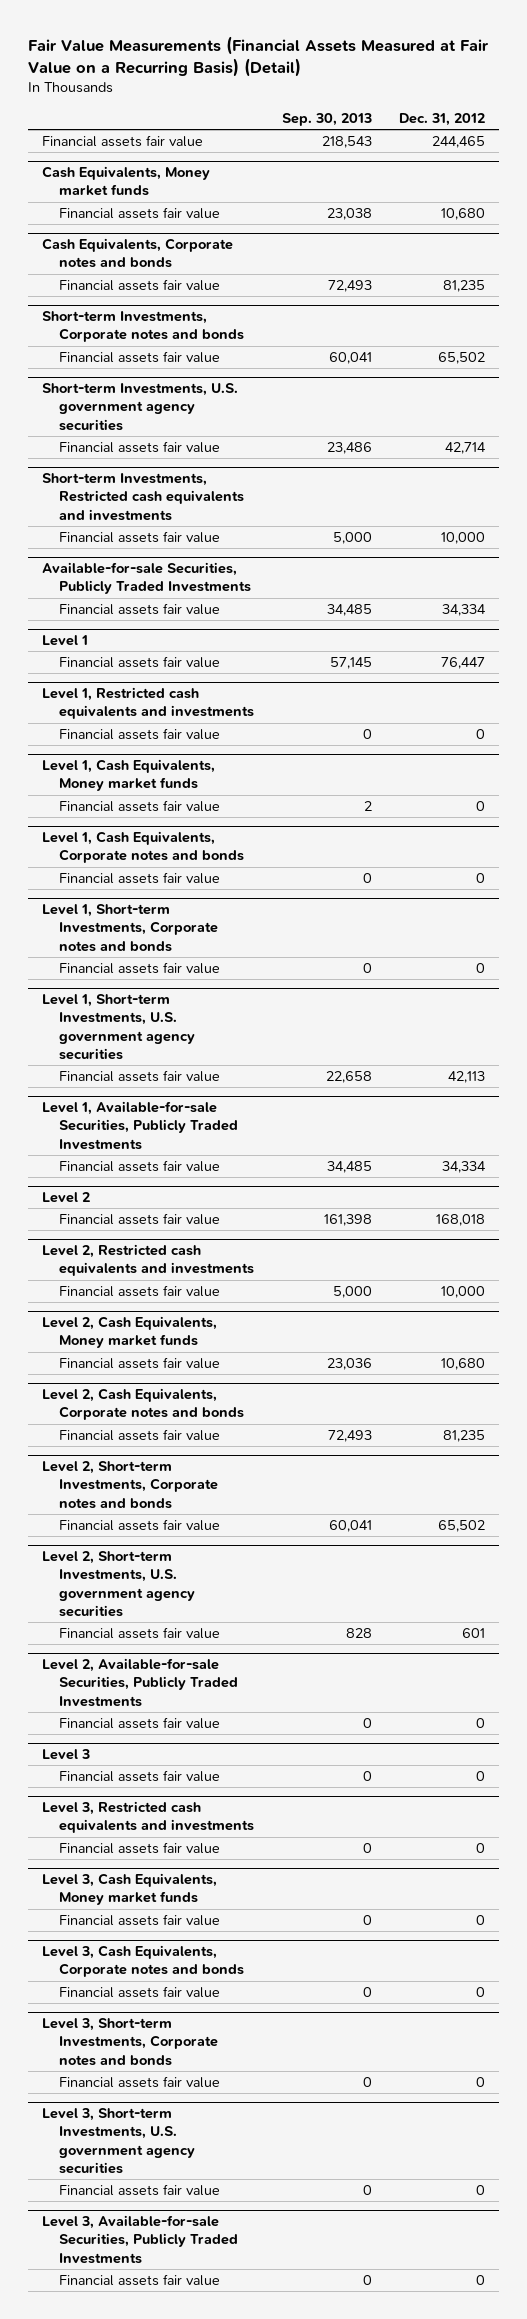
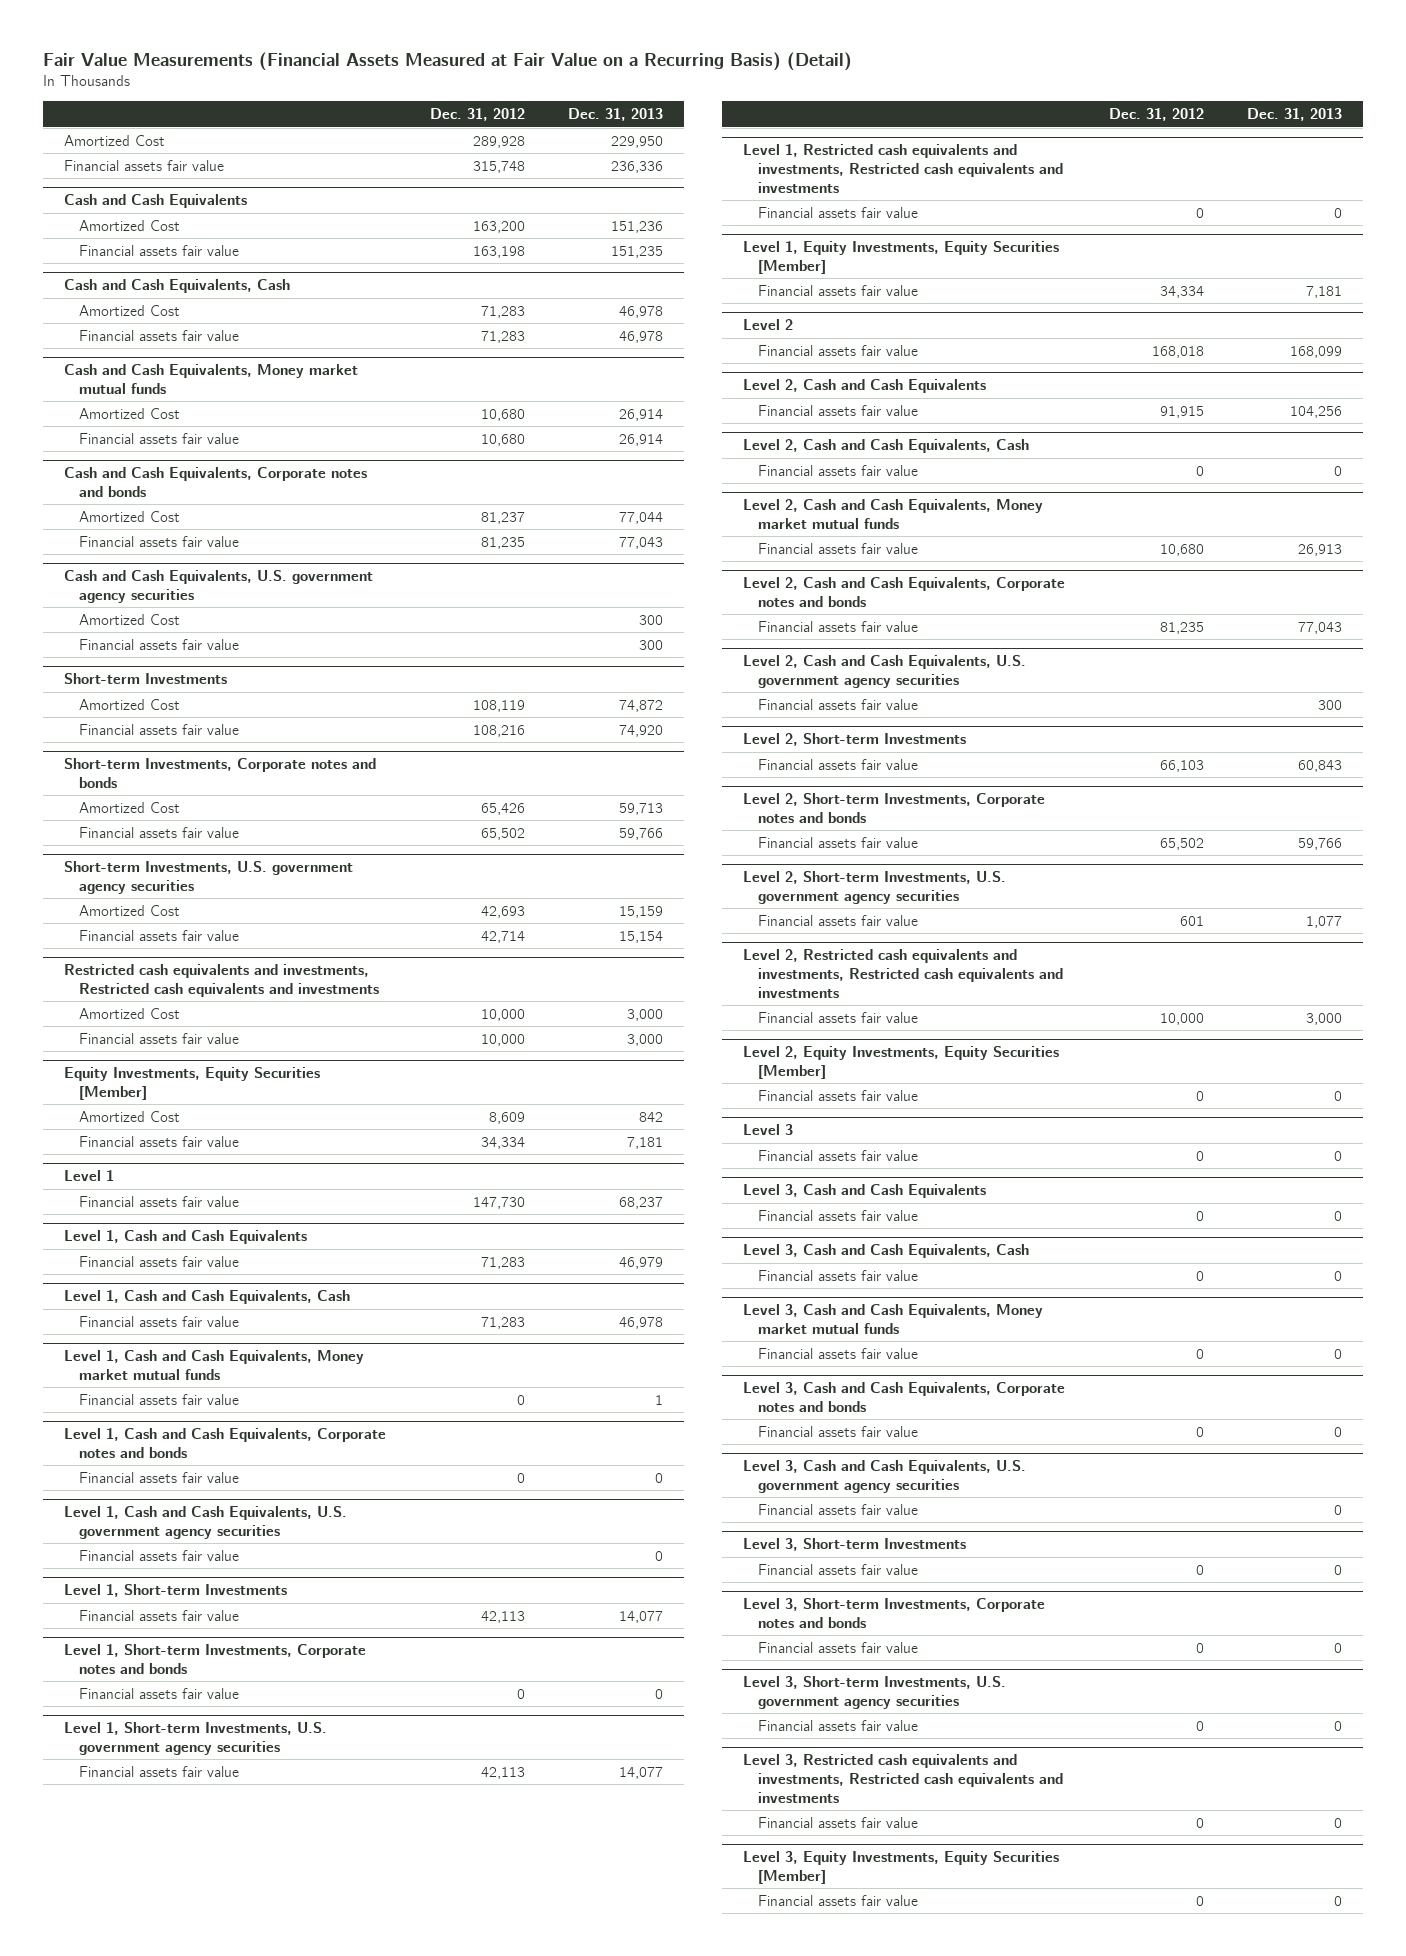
- | Sep. 30, 2013 | Dec. 31, 2012
+ | Dec. 31, 2012 | Dec. 31, 2013
- Financial assets fair value | 218,543 | 244,465
- Cash Equivalents, Money market funds
+ Amortized Cost | 289,928 | 229,950
+ Financial assets fair value | 315,748 | 236,336
+ Cash and Cash Equivalents
+ Amortized Cost | 163,200 | 151,236
+ Financial assets fair value | 163,198 | 151,235
+ Cash and Cash Equivalents, Cash
+ Amortized Cost | 71,283 | 46,978
+ Financial assets fair value | 71,283 | 46,978
+ Cash and Cash Equivalents, Money market mutual funds
+ Amortized Cost | 10,680 | 26,914
- Cash Equivalents, Corporate notes and bonds
+ Cash and Cash Equivalents, Corporate notes and bonds
+ Amortized Cost | 81,237 | 77,044
+ Cash and Cash Equivalents, U.S. government agency securities
+ Amortized Cost | | 300
+ Financial assets fair value | | 300
+ Short-term Investments
+ Amortized Cost | 108,119 | 74,872
+ Financial assets fair value | 108,216 | 74,920
@ Short-term Investments, Corporate notes and bonds
+ Amortized Cost | 65,426 | 59,713
@ Short-term Investments, U.S. government agency securities
+ Amortized Cost | 42,693 | 15,159
- Short-term Investments, Restricted cash equivalents and investments
+ Restricted cash equivalents and investments, Restricted cash equivalents and investments
+ Amortized Cost | 10,000 | 3,000
- Available-for-sale Securities, Publicly Traded Investments
+ Equity Investments, Equity Securities [Member]
+ Amortized Cost | 8,609 | 842
@ Level 1
- Financial assets fair value | 57,145 | 76,447
- Level 1, Restricted cash equivalents and investments
- Financial assets fair value | 0 | 0
- Level 1, Cash Equivalents, Money market funds
@ Level 1
+ Financial assets fair value | 147,730 | 68,237
+ Level 1, Cash and Cash Equivalents
+ Financial assets fair value | 71,283 | 46,979
+ Level 1, Cash and Cash Equivalents, Cash
+ Financial assets fair value | 71,283 | 46,978
+ Level 1, Cash and Cash Equivalents, Money market mutual funds
- Level 1, Cash Equivalents, Corporate notes and bonds
+ Level 1, Cash and Cash Equivalents, Corporate notes and bonds
+ Level 1, Cash and Cash Equivalents, U.S. government agency securities
+ Financial assets fair value | | 0
+ Level 1, Short-term Investments
+ Financial assets fair value | 42,113 | 14,077
- Level 1, Available-for-sale Securities, Publicly Traded Investments
+ Level 1, Restricted cash equivalents and investments, Restricted cash equivalents and investments
+ Financial assets fair value | 0 | 0
+ Level 1, Equity Investments, Equity Securities [Member]
- Level 2, Restricted cash equivalents and investments
- Financial assets fair value | 5,000 | 10,000
- Level 2, Cash Equivalents, Money market funds
+ Level 2, Cash and Cash Equivalents
+ Financial assets fair value | 91,915 | 104,256
+ Level 2, Cash and Cash Equivalents, Cash
+ Financial assets fair value | 0 | 0
+ Level 2, Cash and Cash Equivalents, Money market mutual funds
- Level 2, Cash Equivalents, Corporate notes and bonds
+ Level 2, Cash and Cash Equivalents, Corporate notes and bonds
+ Level 2, Cash and Cash Equivalents, U.S. government agency securities
+ Financial assets fair value | | 300
+ Level 2, Short-term Investments
+ Financial assets fair value | 66,103 | 60,843
- Level 2, Available-for-sale Securities, Publicly Traded Investments
+ Level 2, Restricted cash equivalents and investments, Restricted cash equivalents and investments
+ Financial assets fair value | 10,000 | 3,000
+ Level 2, Equity Investments, Equity Securities [Member]
- Level 3, Restricted cash equivalents and investments
+ Level 3, Cash and Cash Equivalents
- Level 3, Cash Equivalents, Money market funds
+ Level 3, Cash and Cash Equivalents, Cash
- Level 3, Cash Equivalents, Corporate notes and bonds
+ Level 3, Cash and Cash Equivalents, Money market mutual funds
+ Level 3, Cash and Cash Equivalents, Corporate notes and bonds
+ Financial assets fair value | 0 | 0
+ Level 3, Cash and Cash Equivalents, U.S. government agency securities
+ Financial assets fair value | | 0
+ Level 3, Short-term Investments
+ Financial assets fair value | 0 | 0
- Level 3, Available-for-sale Securities, Publicly Traded Investments
+ Level 3, Restricted cash equivalents and investments, Restricted cash equivalents and investments
+ Level 3, Equity Investments, Equity Securities [Member]
+ Financial assets fair value | 0 | 0

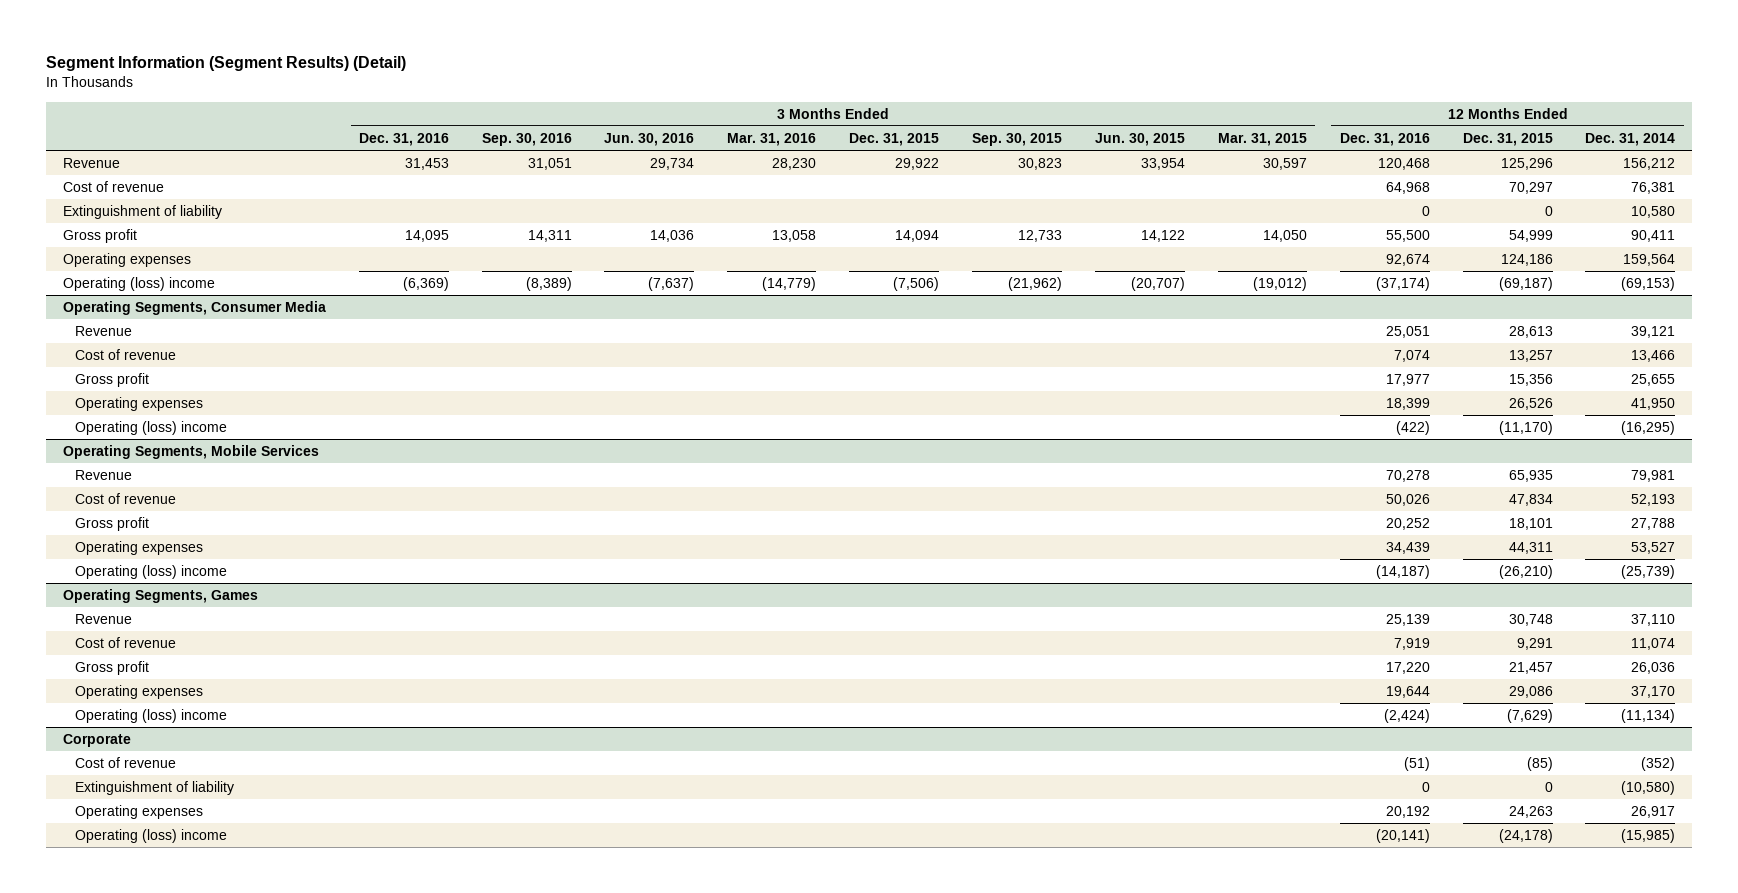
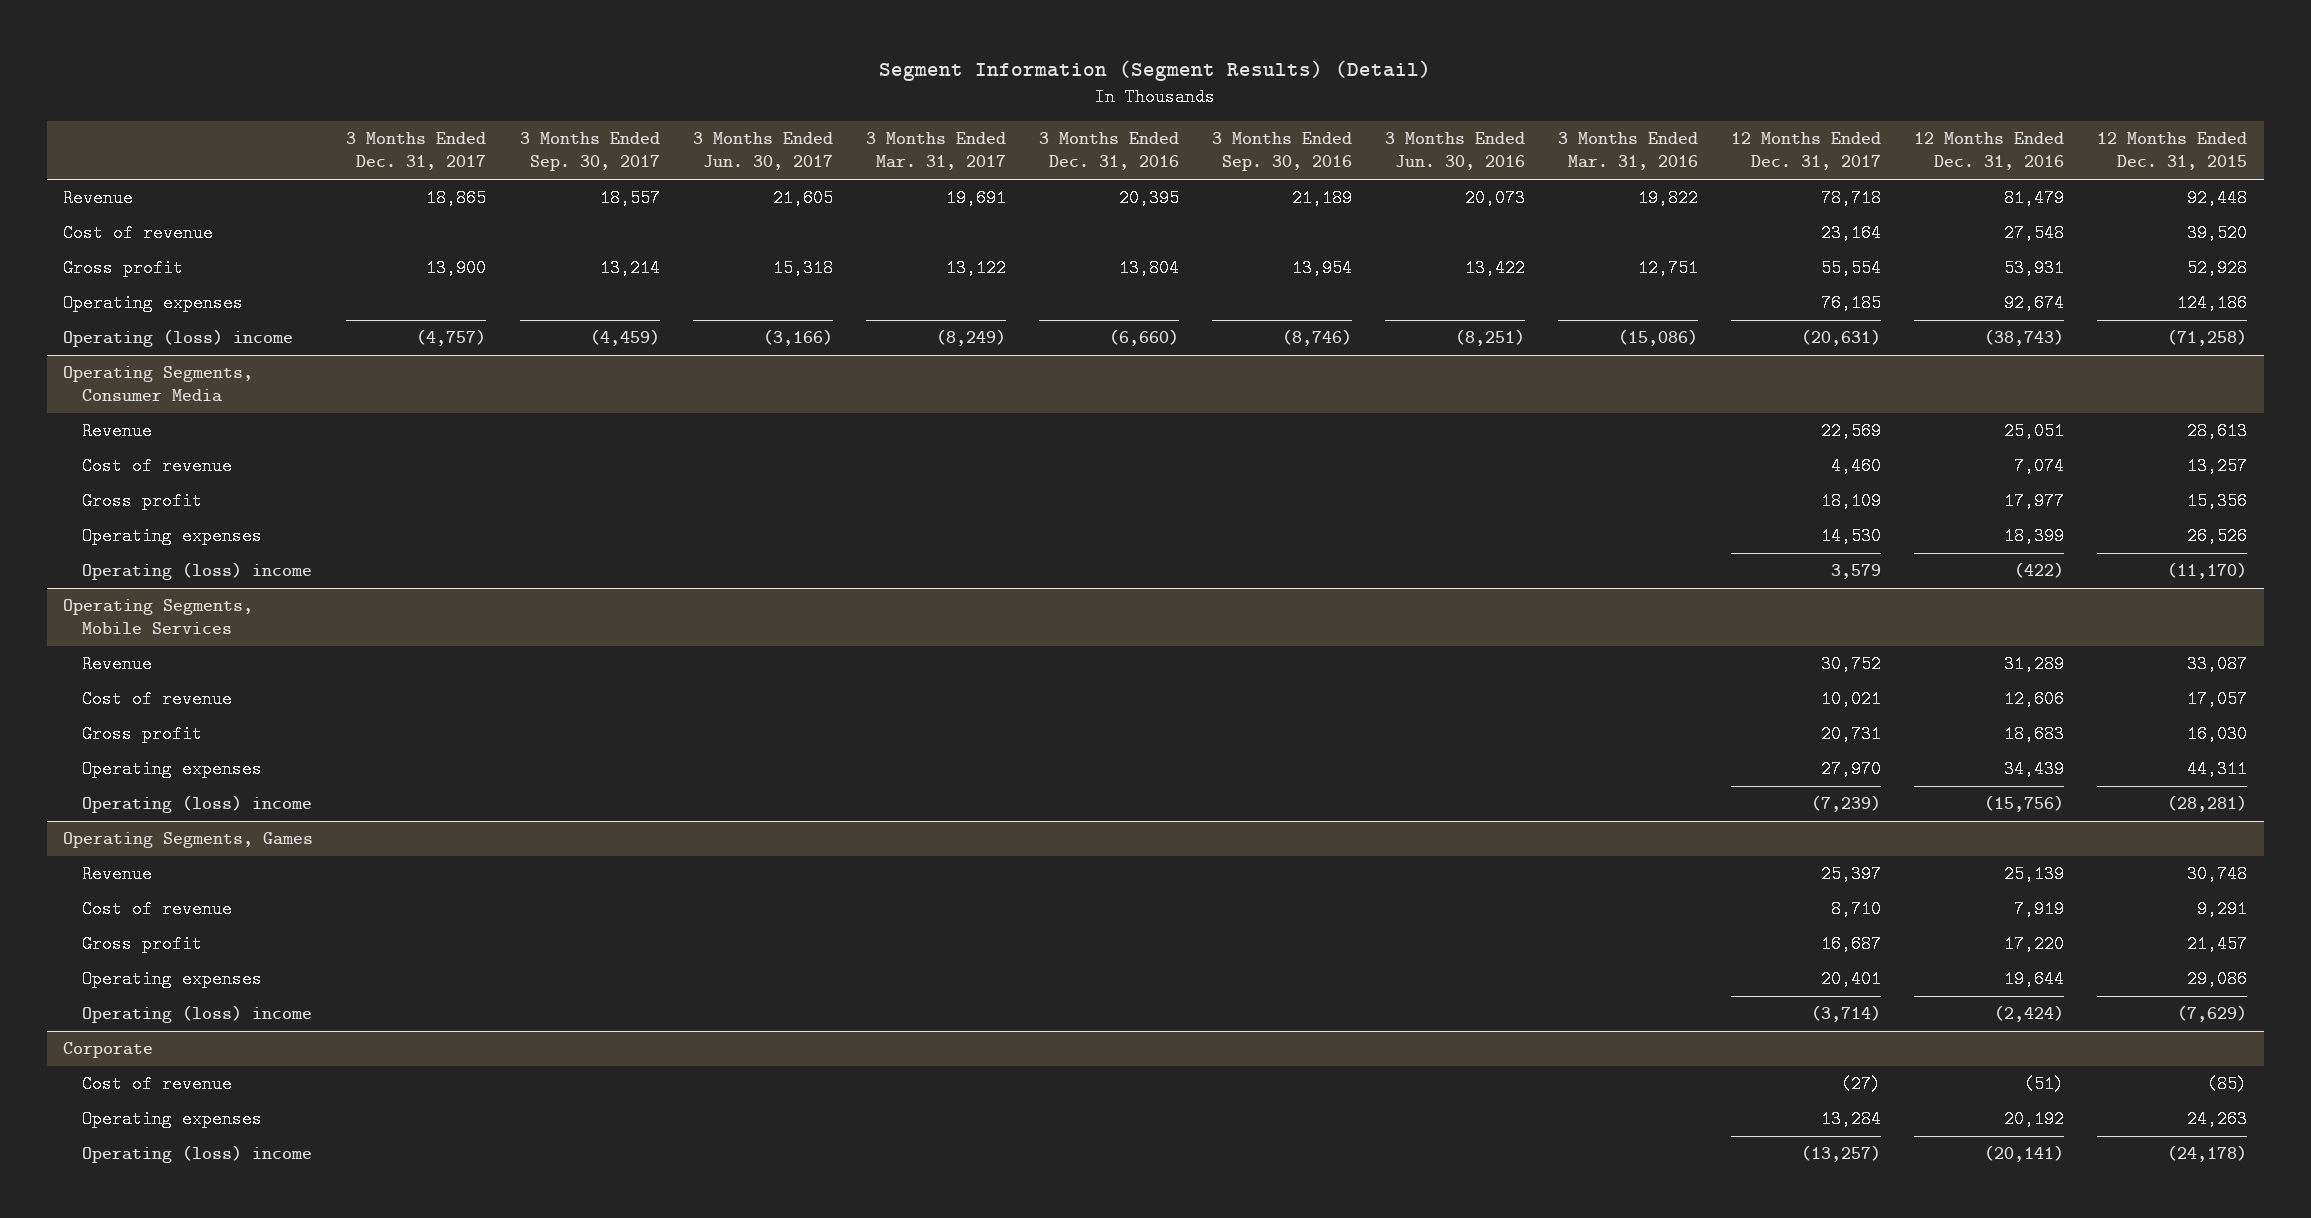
- | 3 Months Ended Dec. 31, 2016 | 3 Months Ended Sep. 30, 2016 | 3 Months Ended Jun. 30, 2016 | 3 Months Ended Mar. 31, 2016 | 3 Months Ended Dec. 31, 2015 | 3 Months Ended Sep. 30, 2015 | 3 Months Ended Jun. 30, 2015 | 3 Months Ended Mar. 31, 2015 | 12 Months Ended Dec. 31, 2016 | 12 Months Ended Dec. 31, 2015 | 12 Months Ended Dec. 31, 2014
+ | 3 Months Ended Dec. 31, 2017 | 3 Months Ended Sep. 30, 2017 | 3 Months Ended Jun. 30, 2017 | 3 Months Ended Mar. 31, 2017 | 3 Months Ended Dec. 31, 2016 | 3 Months Ended Sep. 30, 2016 | 3 Months Ended Jun. 30, 2016 | 3 Months Ended Mar. 31, 2016 | 12 Months Ended Dec. 31, 2017 | 12 Months Ended Dec. 31, 2016 | 12 Months Ended Dec. 31, 2015
- Revenue | 31,453 | 31,051 | 29,734 | 28,230 | 29,922 | 30,823 | 33,954 | 30,597 | 120,468 | 125,296 | 156,212
- Cost of revenue | | | | | | | | | 64,968 | 70,297 | 76,381
- Extinguishment of liability | | | | | | | | | 0 | 0 | 10,580
- Gross profit | 14,095 | 14,311 | 14,036 | 13,058 | 14,094 | 12,733 | 14,122 | 14,050 | 55,500 | 54,999 | 90,411
+ Revenue | 18,865 | 18,557 | 21,605 | 19,691 | 20,395 | 21,189 | 20,073 | 19,822 | 78,718 | 81,479 | 92,448
+ Cost of revenue | | | | | | | | | 23,164 | 27,548 | 39,520
+ Gross profit | 13,900 | 13,214 | 15,318 | 13,122 | 13,804 | 13,954 | 13,422 | 12,751 | 55,554 | 53,931 | 52,928
- Operating (loss) income | (6,369) | (8,389) | (7,637) | (14,779) | (7,506) | (21,962) | (20,707) | (19,012) | (37,174) | (69,187) | (69,153)
+ Operating (loss) income | (4,757) | (4,459) | (3,166) | (8,249) | (6,660) | (8,746) | (8,251) | (15,086) | (20,631) | (38,743) | (71,258)
@ Operating Segments, Mobile Services
- Revenue | | | | | | | | | 70,278 | 65,935 | 79,981
- Cost of revenue | | | | | | | | | 50,026 | 47,834 | 52,193
- Gross profit | | | | | | | | | 20,252 | 18,101 | 27,788
+ Revenue | | | | | | | | | 30,752 | 31,289 | 33,087
+ Cost of revenue | | | | | | | | | 10,021 | 12,606 | 17,057
+ Gross profit | | | | | | | | | 20,731 | 18,683 | 16,030
- Operating (loss) income | | | | | | | | | (14,187) | (26,210) | (25,739)
+ Operating (loss) income | | | | | | | | | (7,239) | (15,756) | (28,281)
@ Corporate
- Extinguishment of liability | | | | | | | | | 0 | 0 | (10,580)

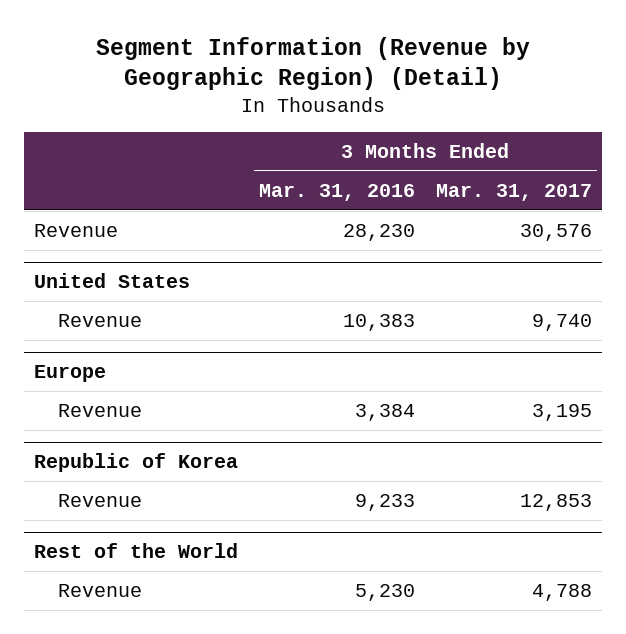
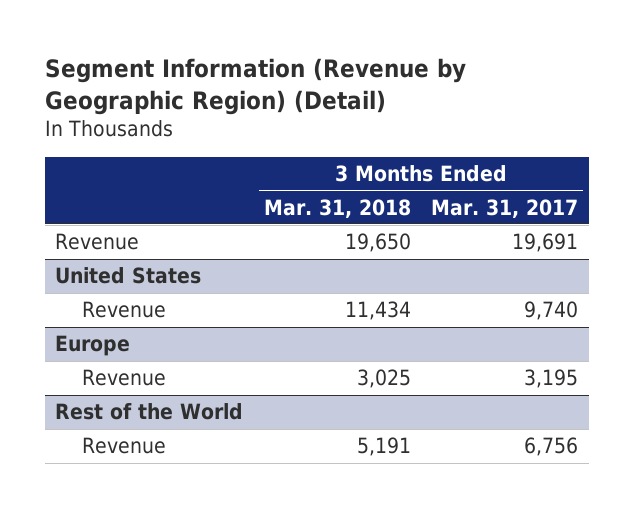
- | 3 Months Ended Mar. 31, 2016 | 3 Months Ended Mar. 31, 2017
+ | 3 Months Ended Mar. 31, 2018 | 3 Months Ended Mar. 31, 2017
- Revenue | 28,230 | 30,576
+ Revenue | 19,650 | 19,691
- Republic of Korea
- Revenue | 9,233 | 12,853
@ Rest of the World
- Revenue | 5,230 | 4,788
+ Revenue | 5,191 | 6,756

